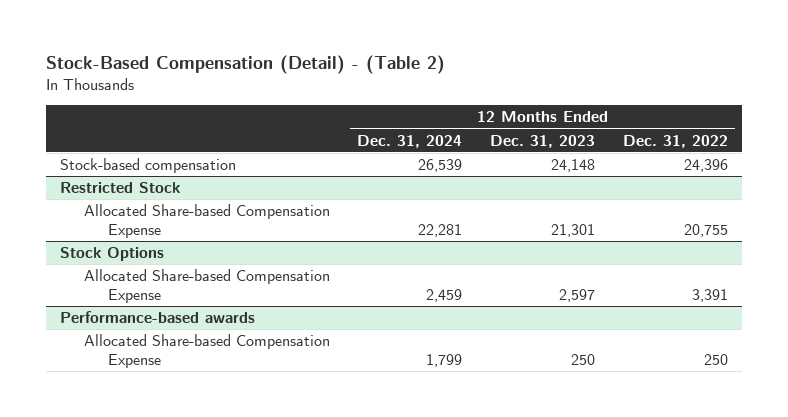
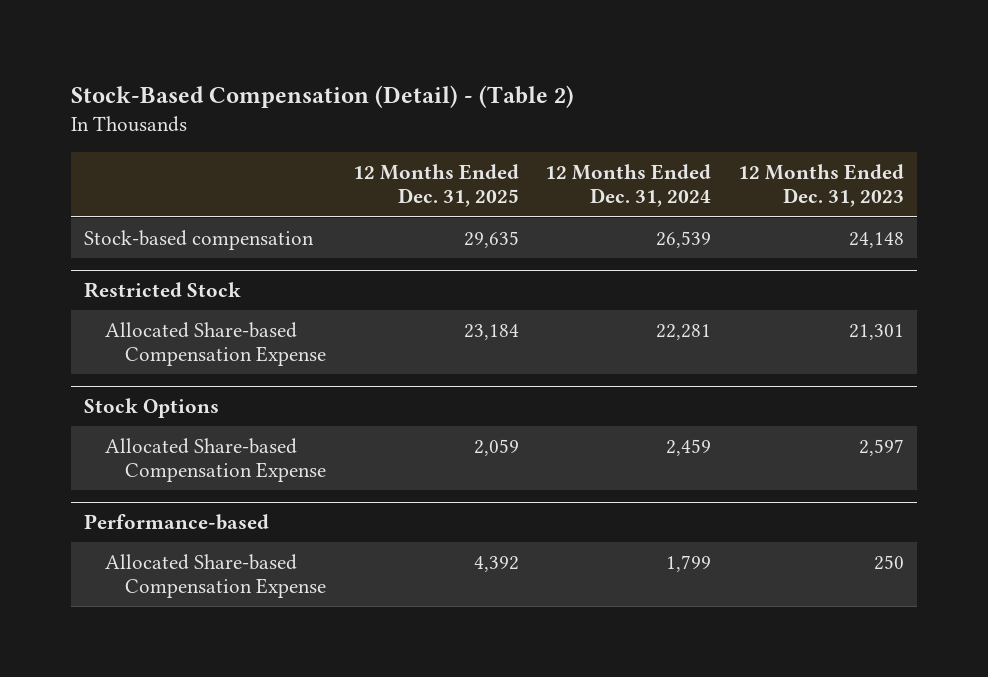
- | 12 Months Ended Dec. 31, 2024 | 12 Months Ended Dec. 31, 2023 | 12 Months Ended Dec. 31, 2022
+ | 12 Months Ended Dec. 31, 2025 | 12 Months Ended Dec. 31, 2024 | 12 Months Ended Dec. 31, 2023
- Performance-based awards
+ Performance-based

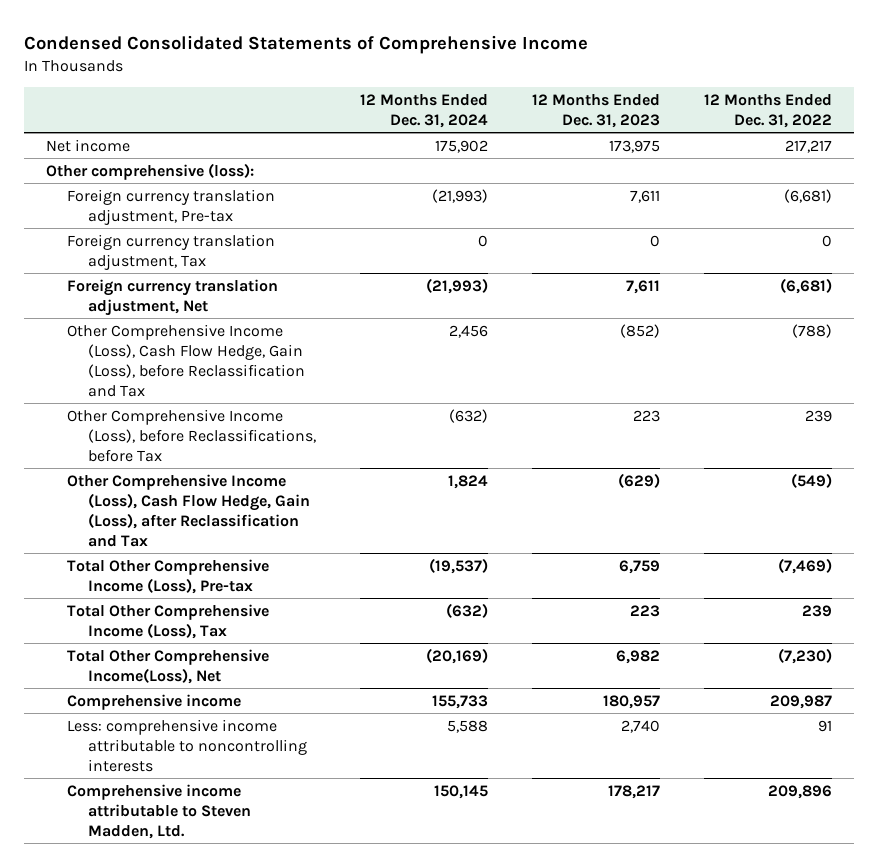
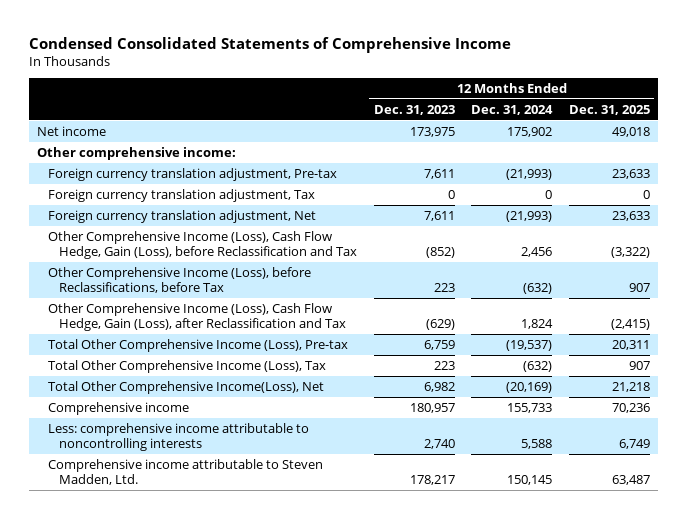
- | 12 Months Ended Dec. 31, 2024 | 12 Months Ended Dec. 31, 2023 | 12 Months Ended Dec. 31, 2022
+ | 12 Months Ended Dec. 31, 2023 | 12 Months Ended Dec. 31, 2024 | 12 Months Ended Dec. 31, 2025
- Other comprehensive (loss):
+ Other comprehensive income:

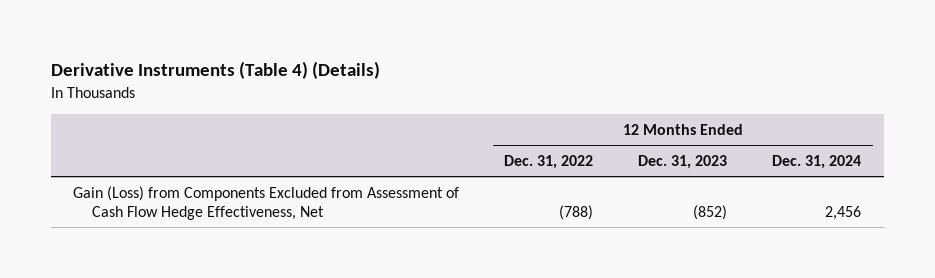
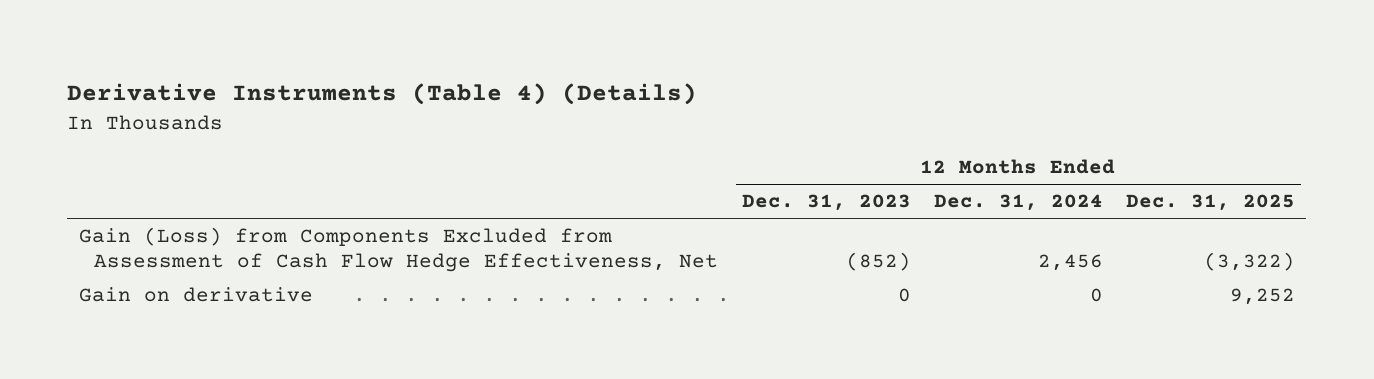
- | 12 Months Ended Dec. 31, 2022 | 12 Months Ended Dec. 31, 2023 | 12 Months Ended Dec. 31, 2024
+ | 12 Months Ended Dec. 31, 2023 | 12 Months Ended Dec. 31, 2024 | 12 Months Ended Dec. 31, 2025
+ Gain on derivative | 0 | 0 | 9,252

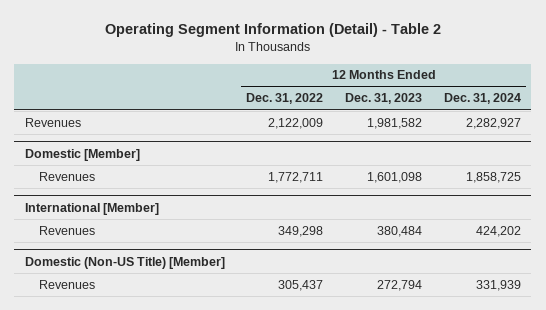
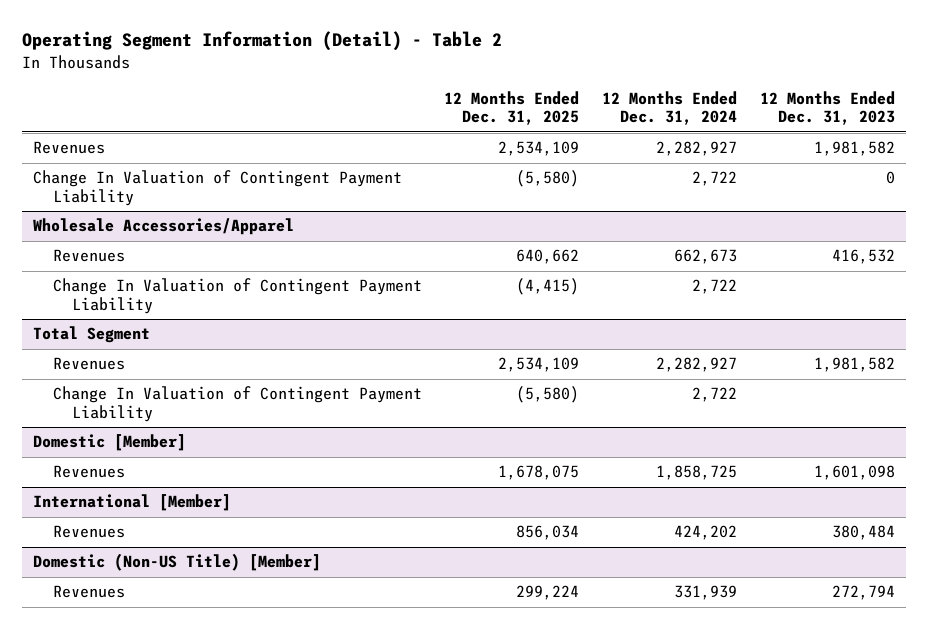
- | 12 Months Ended Dec. 31, 2022 | 12 Months Ended Dec. 31, 2023 | 12 Months Ended Dec. 31, 2024
+ | 12 Months Ended Dec. 31, 2025 | 12 Months Ended Dec. 31, 2024 | 12 Months Ended Dec. 31, 2023
+ Change In Valuation of Contingent Payment Liability | (5,580) | 2,722 | 0
+ Wholesale Accessories/Apparel
+ Revenues | 640,662 | 662,673 | 416,532
+ Change In Valuation of Contingent Payment Liability | (4,415) | 2,722 |
+ Total Segment
+ Revenues | 2,534,109 | 2,282,927 | 1,981,582
+ Change In Valuation of Contingent Payment Liability | (5,580) | 2,722 |

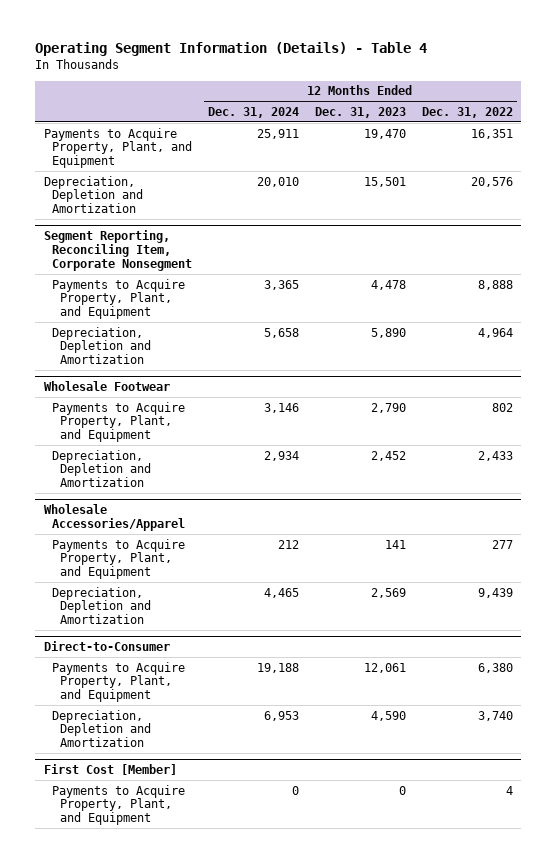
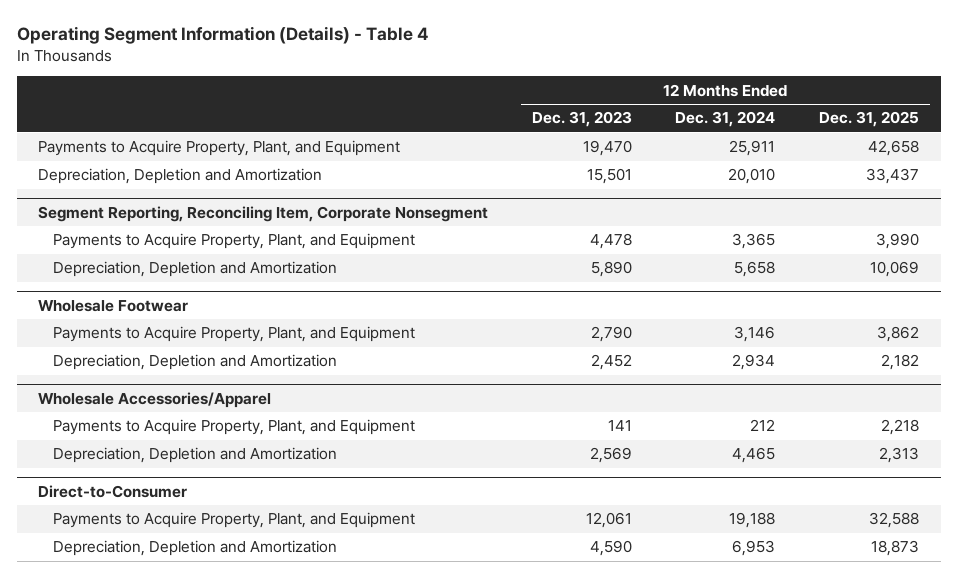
- | 12 Months Ended Dec. 31, 2024 | 12 Months Ended Dec. 31, 2023 | 12 Months Ended Dec. 31, 2022
+ | 12 Months Ended Dec. 31, 2023 | 12 Months Ended Dec. 31, 2024 | 12 Months Ended Dec. 31, 2025
- First Cost [Member]
- Payments to Acquire Property, Plant, and Equipment | 0 | 0 | 4

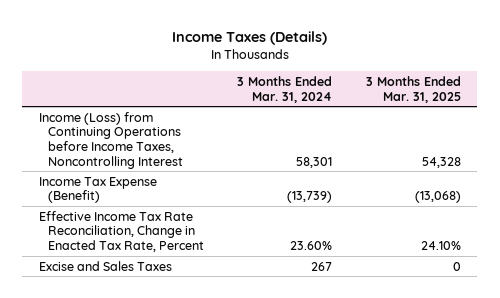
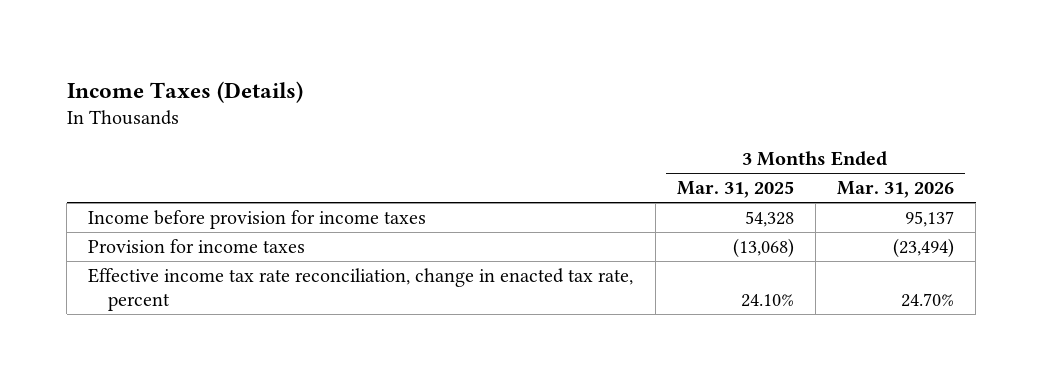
- | 3 Months Ended Mar. 31, 2024 | 3 Months Ended Mar. 31, 2025
+ | 3 Months Ended Mar. 31, 2025 | 3 Months Ended Mar. 31, 2026
- Income (Loss) from Continuing Operations before Income Taxes, Noncontrolling Interest | 58,301 | 54,328
- Income Tax Expense (Benefit) | (13,739) | (13,068)
- Effective Income Tax Rate Reconciliation, Change in Enacted Tax Rate, Percent | 23.60% | 24.10%
- Excise and Sales Taxes | 267 | 0
+ Income before provision for income taxes | 54,328 | 95,137
+ Provision for income taxes | (13,068) | (23,494)
+ Effective income tax rate reconciliation, change in enacted tax rate, percent | 24.10% | 24.70%

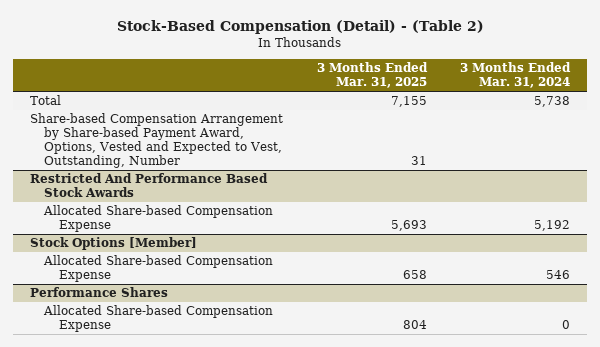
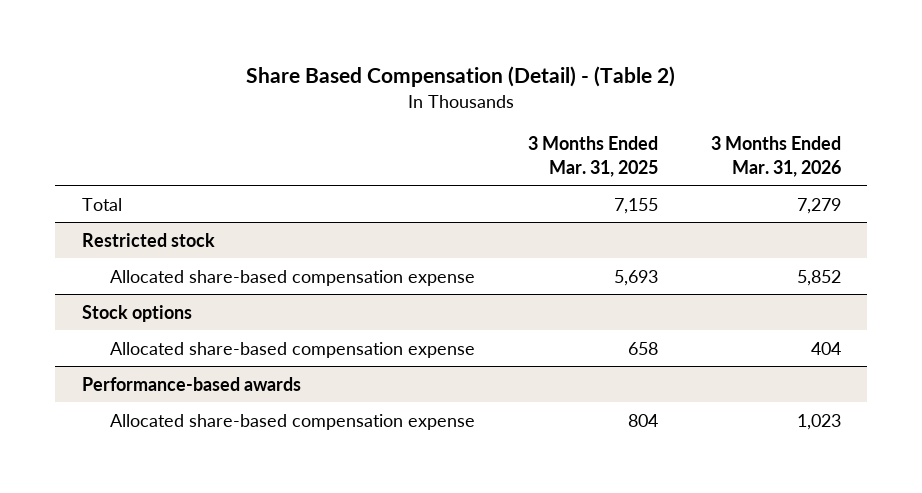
- Stock-Based Compensation (Detail) - (Table 2)
+ Share Based Compensation (Detail) - (Table 2)
- | 3 Months Ended Mar. 31, 2025 | 3 Months Ended Mar. 31, 2024
+ | 3 Months Ended Mar. 31, 2025 | 3 Months Ended Mar. 31, 2026
- Share-based Compensation Arrangement by Share-based Payment Award, Options, Vested and Expected to Vest, Outstanding, Number | 31 |
- Restricted And Performance Based Stock Awards
- Allocated Share-based Compensation Expense | 5,693 | 5,192
- Stock Options [Member]
- Allocated Share-based Compensation Expense | 658 | 546
- Performance Shares
- Allocated Share-based Compensation Expense | 804 | 0
+ Restricted stock
+ Allocated share-based compensation expense | 5,693 | 5,852
+ Stock options
+ Allocated share-based compensation expense | 658 | 404
+ Performance-based awards
+ Allocated share-based compensation expense | 804 | 1,023

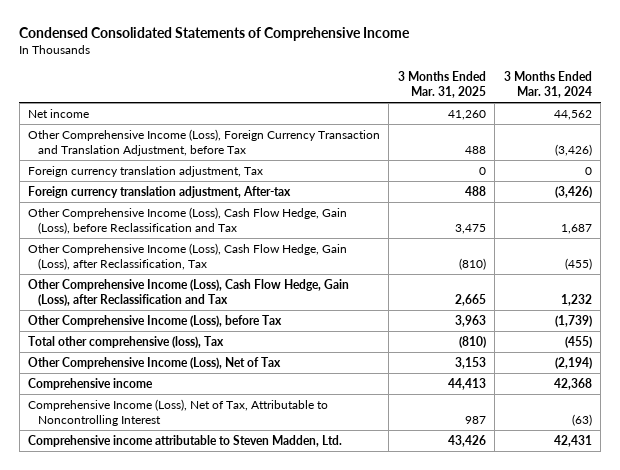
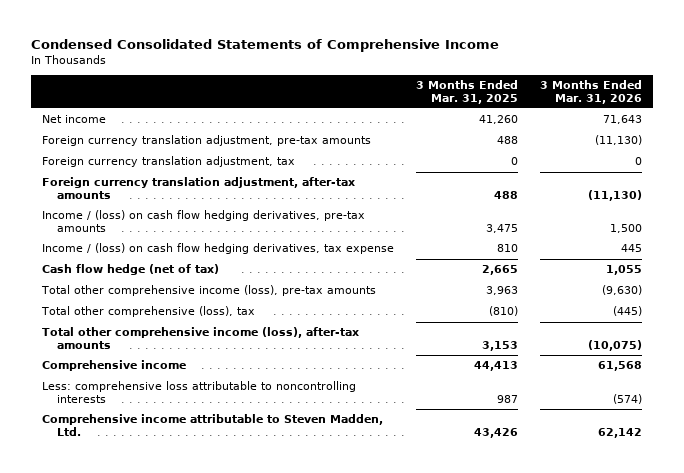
- | 3 Months Ended Mar. 31, 2025 | 3 Months Ended Mar. 31, 2024
+ | 3 Months Ended Mar. 31, 2025 | 3 Months Ended Mar. 31, 2026
- Other Comprehensive Income (Loss), Foreign Currency Transaction and Translation Adjustment, before Tax | 488 | (3,426)
- Foreign currency translation adjustment, Tax | 0 | 0
- Foreign currency translation adjustment, After-tax | 488 | (3,426)
- Other Comprehensive Income (Loss), Cash Flow Hedge, Gain (Loss), before Reclassification and Tax | 3,475 | 1,687
- Other Comprehensive Income (Loss), Cash Flow Hedge, Gain (Loss), after Reclassification, Tax | (810) | (455)
- Other Comprehensive Income (Loss), Cash Flow Hedge, Gain (Loss), after Reclassification and Tax | 2,665 | 1,232
- Other Comprehensive Income (Loss), before Tax | 3,963 | (1,739)
- Total other comprehensive (loss), Tax | (810) | (455)
- Other Comprehensive Income (Loss), Net of Tax | 3,153 | (2,194)
+ Foreign currency translation adjustment, pre-tax amounts | 488 | (11,130)
+ Foreign currency translation adjustment, tax | 0 | 0
+ Foreign currency translation adjustment, after-tax amounts | 488 | (11,130)
+ Income / (loss) on cash flow hedging derivatives, pre-tax amounts | 3,475 | 1,500
+ Income / (loss) on cash flow hedging derivatives, tax expense | 810 | 445
+ Cash flow hedge (net of tax) | 2,665 | 1,055
+ Total other comprehensive income (loss), pre-tax amounts | 3,963 | (9,630)
+ Total other comprehensive (loss), tax | (810) | (445)
+ Total other comprehensive income (loss), after-tax amounts | 3,153 | (10,075)
- Comprehensive Income (Loss), Net of Tax, Attributable to Noncontrolling Interest | 987 | (63)
+ Less: comprehensive loss attributable to noncontrolling interests | 987 | (574)

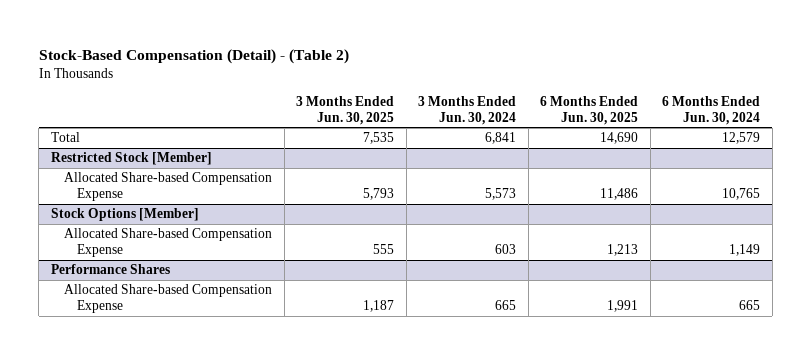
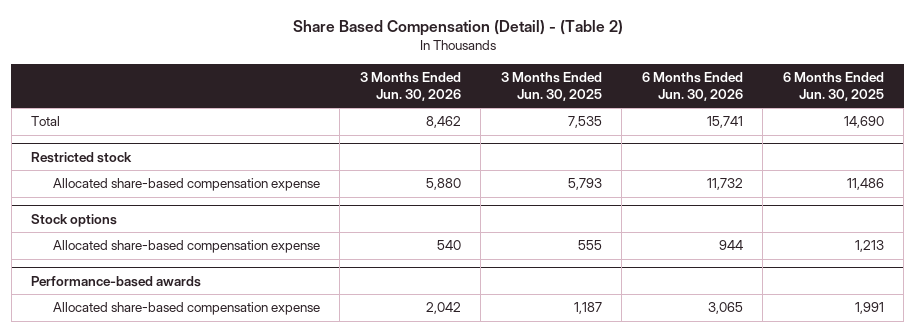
- Stock-Based Compensation (Detail) - (Table 2)
+ Share Based Compensation (Detail) - (Table 2)
- | 3 Months Ended Jun. 30, 2025 | 3 Months Ended Jun. 30, 2024 | 6 Months Ended Jun. 30, 2025 | 6 Months Ended Jun. 30, 2024
+ | 3 Months Ended Jun. 30, 2026 | 3 Months Ended Jun. 30, 2025 | 6 Months Ended Jun. 30, 2026 | 6 Months Ended Jun. 30, 2025
- Restricted Stock [Member]
- Allocated Share-based Compensation Expense | 5,793 | 5,573 | 11,486 | 10,765
- Stock Options [Member]
- Allocated Share-based Compensation Expense | 555 | 603 | 1,213 | 1,149
- Performance Shares
- Allocated Share-based Compensation Expense | 1,187 | 665 | 1,991 | 665
+ Restricted stock
+ Allocated share-based compensation expense | 5,880 | 5,793 | 11,732 | 11,486
+ Stock options
+ Allocated share-based compensation expense | 540 | 555 | 944 | 1,213
+ Performance-based awards
+ Allocated share-based compensation expense | 2,042 | 1,187 | 3,065 | 1,991

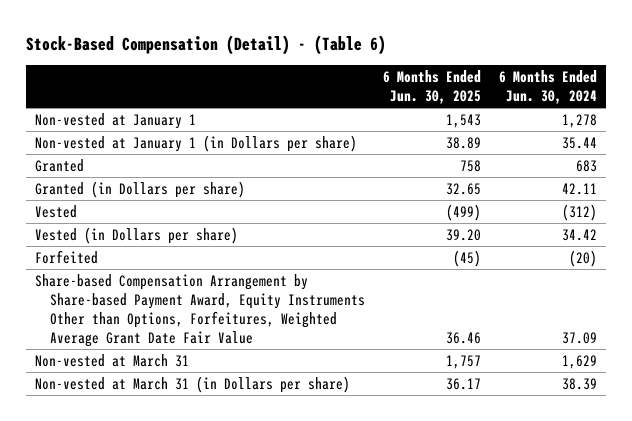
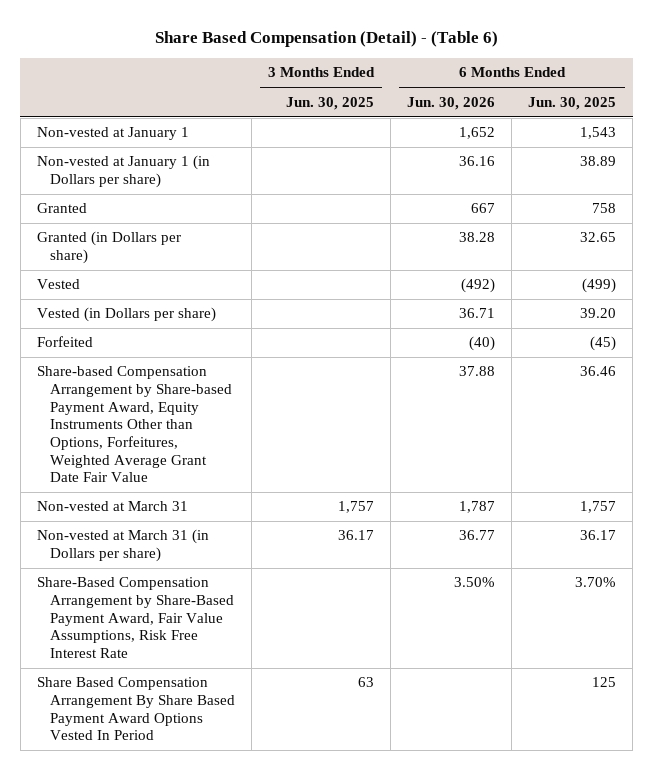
- Stock-Based Compensation (Detail) - (Table 6)
+ Share Based Compensation (Detail) - (Table 6)
- | 6 Months Ended Jun. 30, 2025 | 6 Months Ended Jun. 30, 2024
+ | 3 Months Ended Jun. 30, 2025 | 6 Months Ended Jun. 30, 2026 | 6 Months Ended Jun. 30, 2025
+ Share-Based Compensation Arrangement by Share-Based Payment Award, Fair Value Assumptions, Risk Free Interest Rate | | 3.50% | 3.70%
+ Share Based Compensation Arrangement By Share Based Payment Award Options Vested In Period | 63 | | 125

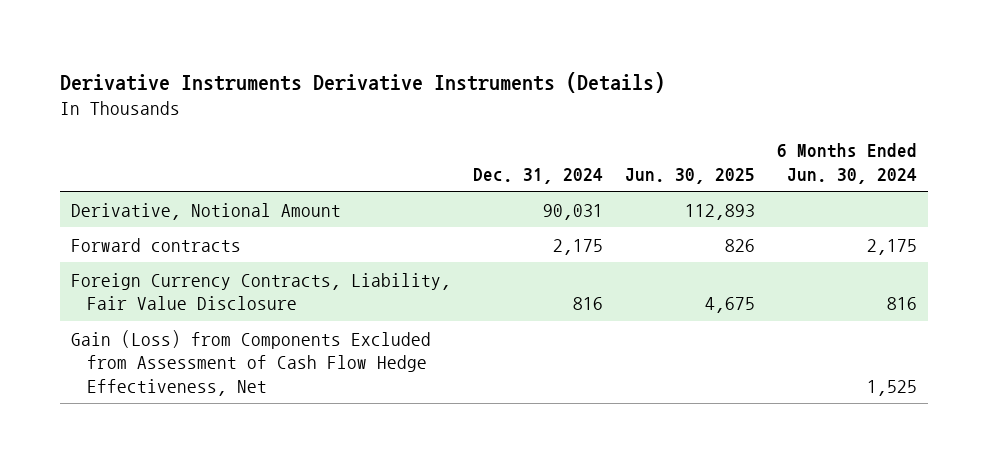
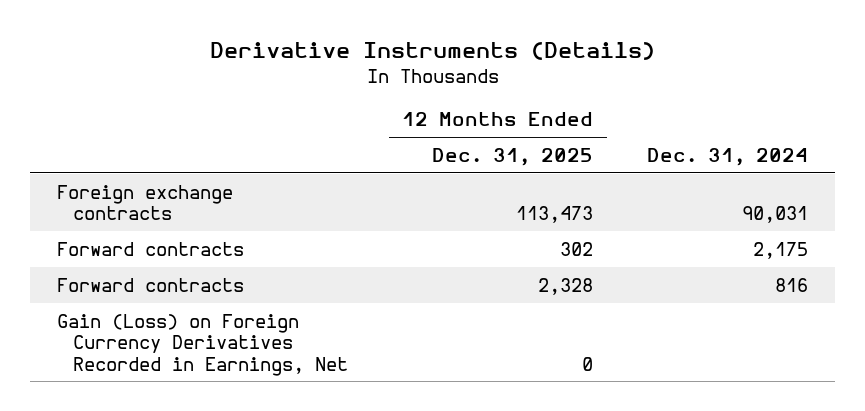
- Derivative Instruments Derivative Instruments (Details)
+ Derivative Instruments (Details)
- | Dec. 31, 2024 | Jun. 30, 2025 | 6 Months Ended Jun. 30, 2024
+ | 12 Months Ended Dec. 31, 2025 | Dec. 31, 2024
- Derivative, Notional Amount | 90,031 | 112,893 |
+ Foreign exchange contracts | 113,473 | 90,031
- Foreign Currency Contracts, Liability, Fair Value Disclosure | 816 | 4,675 | 816
- Gain (Loss) from Components Excluded from Assessment of Cash Flow Hedge Effectiveness, Net | | | 1,525
+ Forward contracts | 2,328 | 816
+ Gain (Loss) on Foreign Currency Derivatives Recorded in Earnings, Net | 0 |

